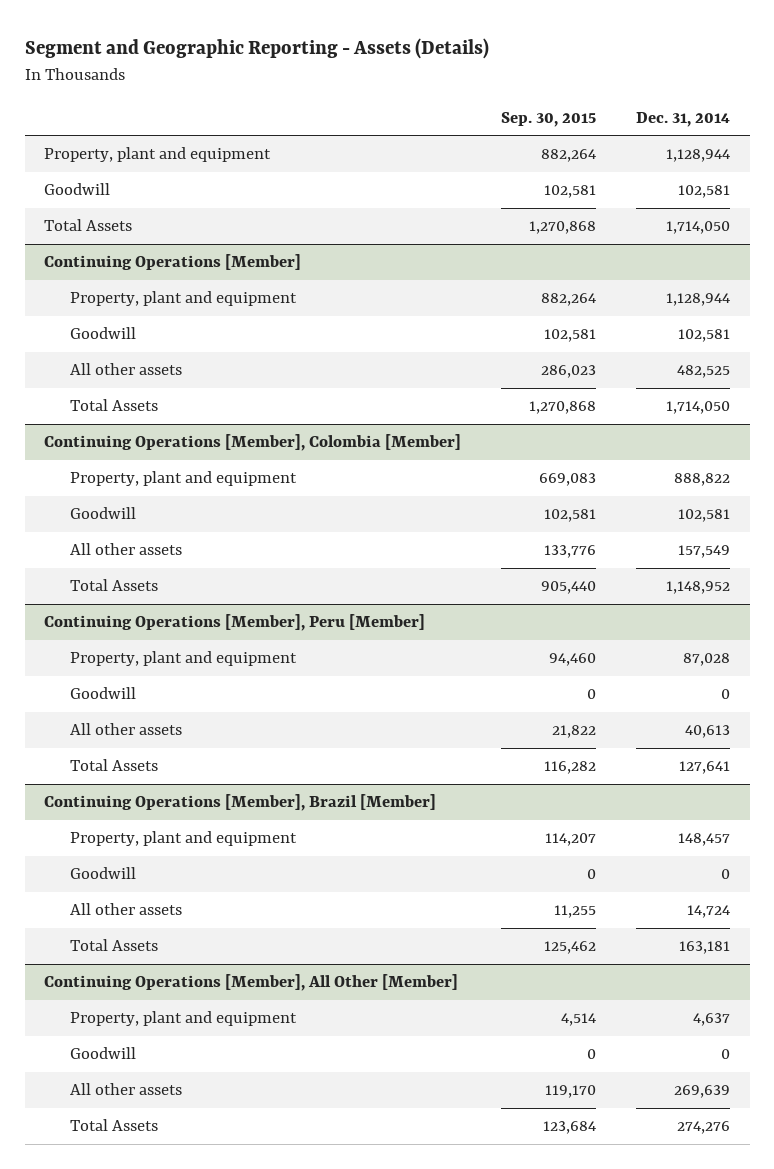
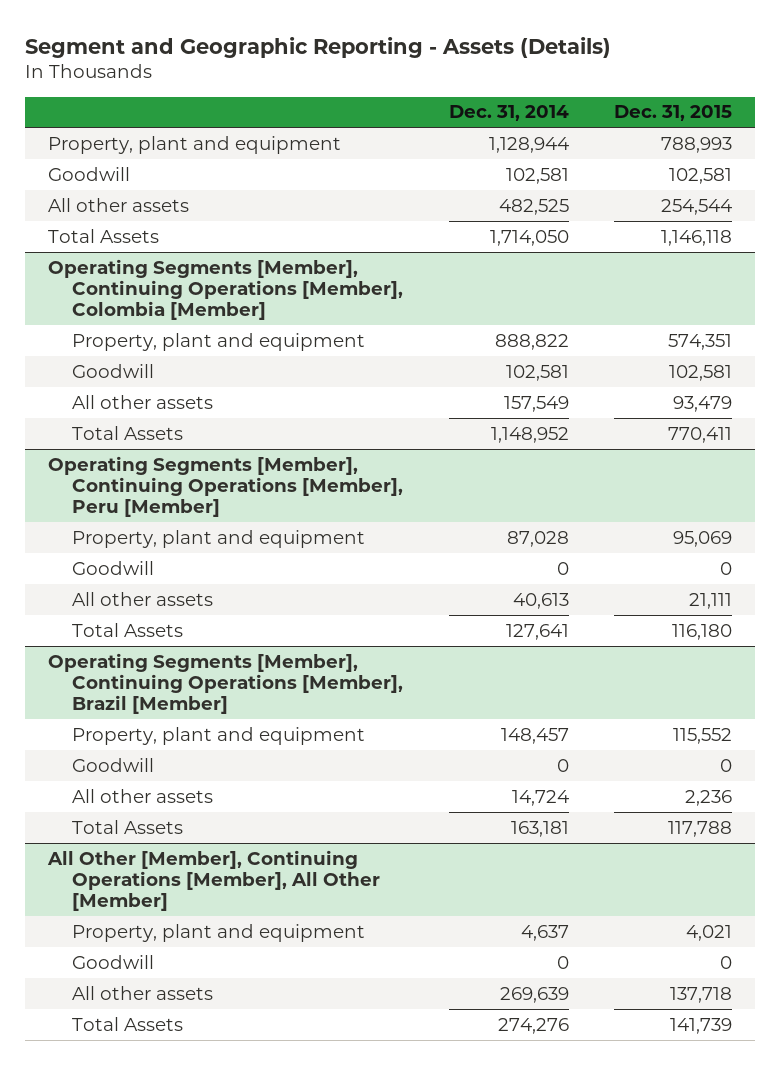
- | Sep. 30, 2015 | Dec. 31, 2014
+ | Dec. 31, 2014 | Dec. 31, 2015
- Total Assets | 1,270,868 | 1,714,050
- Continuing Operations [Member]
- Property, plant and equipment | 882,264 | 1,128,944
- Goodwill | 102,581 | 102,581
- Continuing Operations [Member], Colombia [Member]
+ Operating Segments [Member], Continuing Operations [Member], Colombia [Member]
- Continuing Operations [Member], Peru [Member]
+ Operating Segments [Member], Continuing Operations [Member], Peru [Member]
- Continuing Operations [Member], Brazil [Member]
+ Operating Segments [Member], Continuing Operations [Member], Brazil [Member]
- Continuing Operations [Member], All Other [Member]
+ All Other [Member], Continuing Operations [Member], All Other [Member]

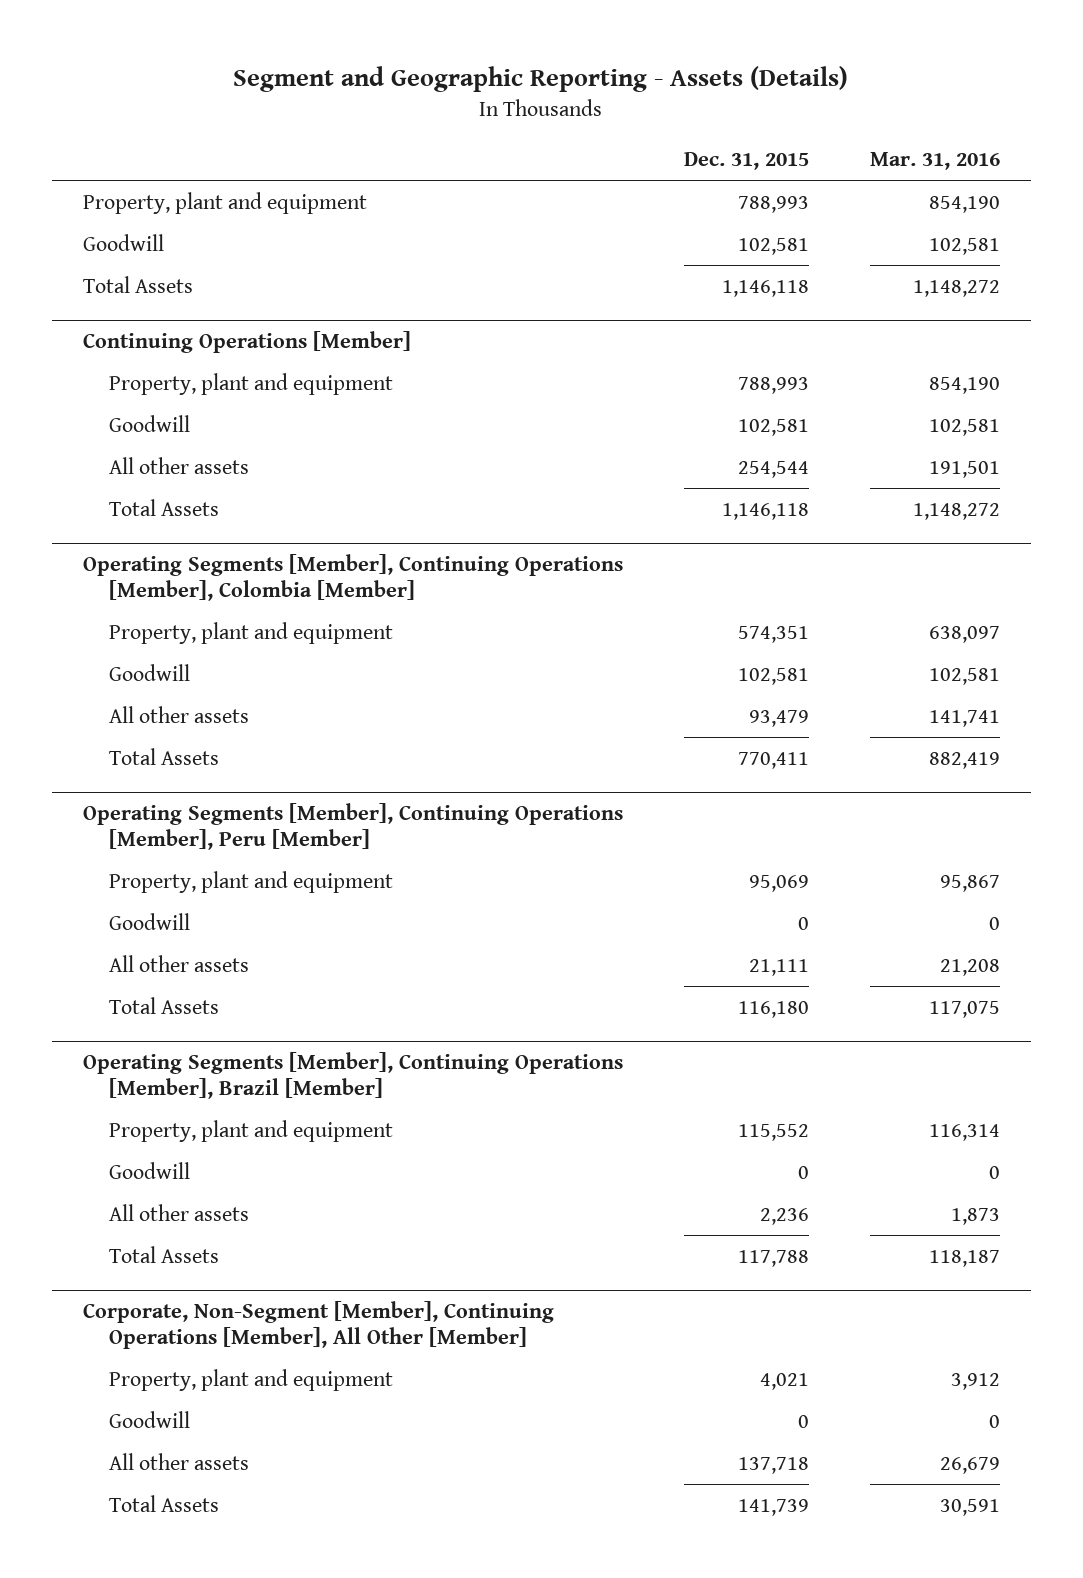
- | Dec. 31, 2014 | Dec. 31, 2015
+ | Dec. 31, 2015 | Mar. 31, 2016
+ Total Assets | 1,146,118 | 1,148,272
+ Continuing Operations [Member]
+ Property, plant and equipment | 788,993 | 854,190
+ Goodwill | 102,581 | 102,581
- All Other [Member], Continuing Operations [Member], All Other [Member]
+ Corporate, Non-Segment [Member], Continuing Operations [Member], All Other [Member]

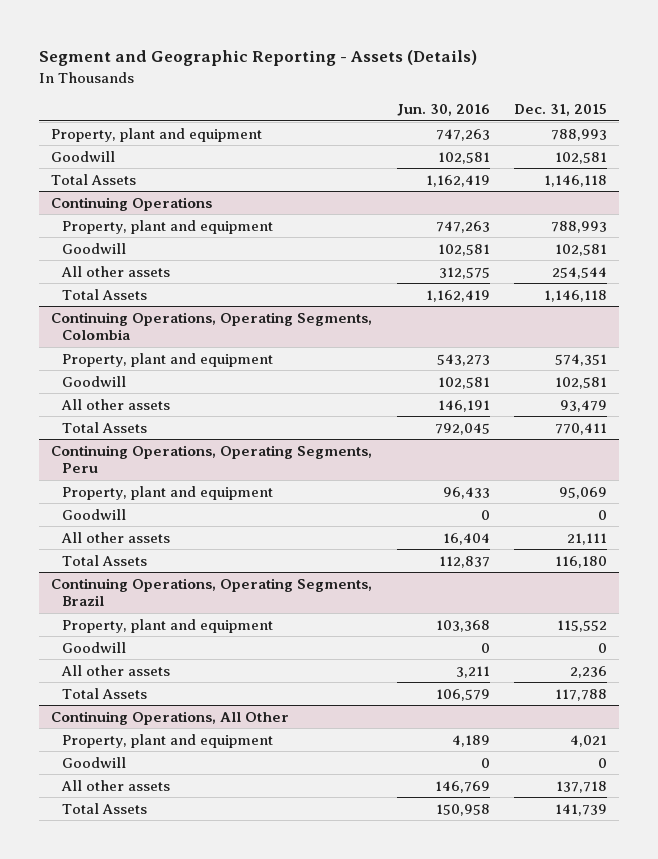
- | Dec. 31, 2015 | Mar. 31, 2016
+ | Jun. 30, 2016 | Dec. 31, 2015
- Continuing Operations [Member]
+ Continuing Operations
- Operating Segments [Member], Continuing Operations [Member], Colombia [Member]
+ Continuing Operations, Operating Segments, Colombia
- Operating Segments [Member], Continuing Operations [Member], Peru [Member]
+ Continuing Operations, Operating Segments, Peru
- Operating Segments [Member], Continuing Operations [Member], Brazil [Member]
+ Continuing Operations, Operating Segments, Brazil
- Corporate, Non-Segment [Member], Continuing Operations [Member], All Other [Member]
+ Continuing Operations, All Other

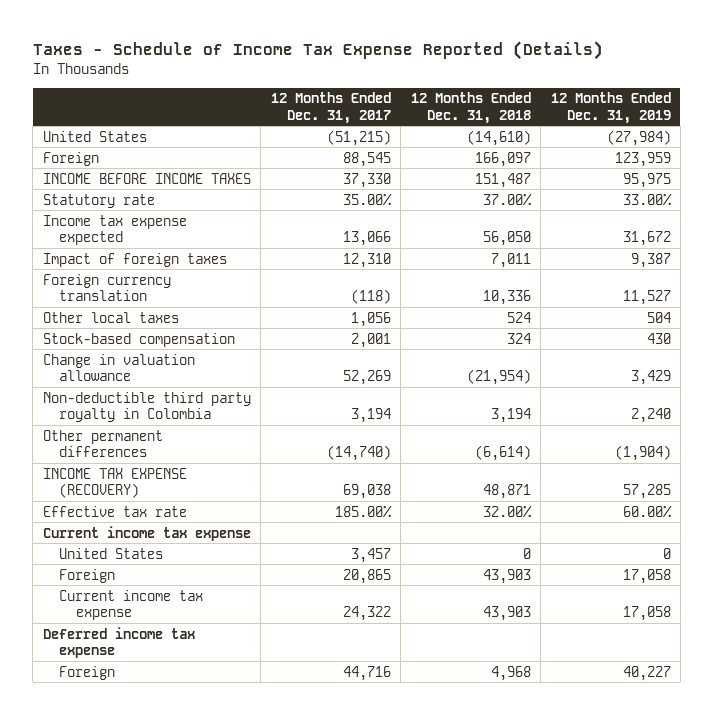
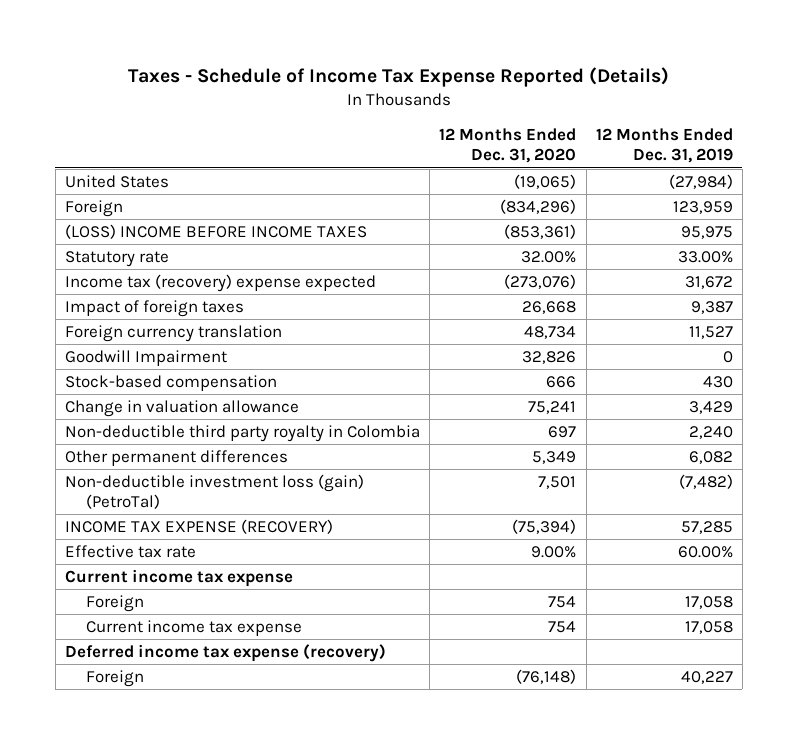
- | 12 Months Ended Dec. 31, 2017 | 12 Months Ended Dec. 31, 2018 | 12 Months Ended Dec. 31, 2019
+ | 12 Months Ended Dec. 31, 2020 | 12 Months Ended Dec. 31, 2019
- INCOME BEFORE INCOME TAXES | 37,330 | 151,487 | 95,975
+ (LOSS) INCOME BEFORE INCOME TAXES | (853,361) | 95,975
- Income tax expense expected | 13,066 | 56,050 | 31,672
+ Income tax (recovery) expense expected | (273,076) | 31,672
- Other local taxes | 1,056 | 524 | 504
+ Goodwill Impairment | 32,826 | 0
- Other permanent differences | (14,740) | (6,614) | (1,904)
+ Other permanent differences | 5,349 | 6,082
+ Non-deductible investment loss (gain) (PetroTal) | 7,501 | (7,482)
- United States | 3,457 | 0 | 0
- Deferred income tax expense
+ Deferred income tax expense (recovery)

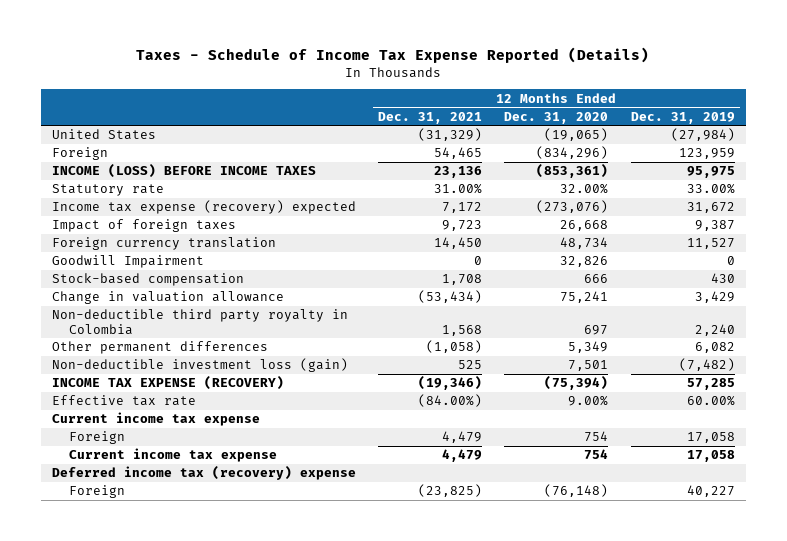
- | 12 Months Ended Dec. 31, 2020 | 12 Months Ended Dec. 31, 2019
+ | 12 Months Ended Dec. 31, 2021 | 12 Months Ended Dec. 31, 2020 | 12 Months Ended Dec. 31, 2019
- (LOSS) INCOME BEFORE INCOME TAXES | (853,361) | 95,975
+ INCOME (LOSS) BEFORE INCOME TAXES | 23,136 | (853,361) | 95,975
- Income tax (recovery) expense expected | (273,076) | 31,672
+ Income tax expense (recovery) expected | 7,172 | (273,076) | 31,672
- Non-deductible investment loss (gain) (PetroTal) | 7,501 | (7,482)
+ Non-deductible investment loss (gain) | 525 | 7,501 | (7,482)
- Deferred income tax expense (recovery)
+ Deferred income tax (recovery) expense

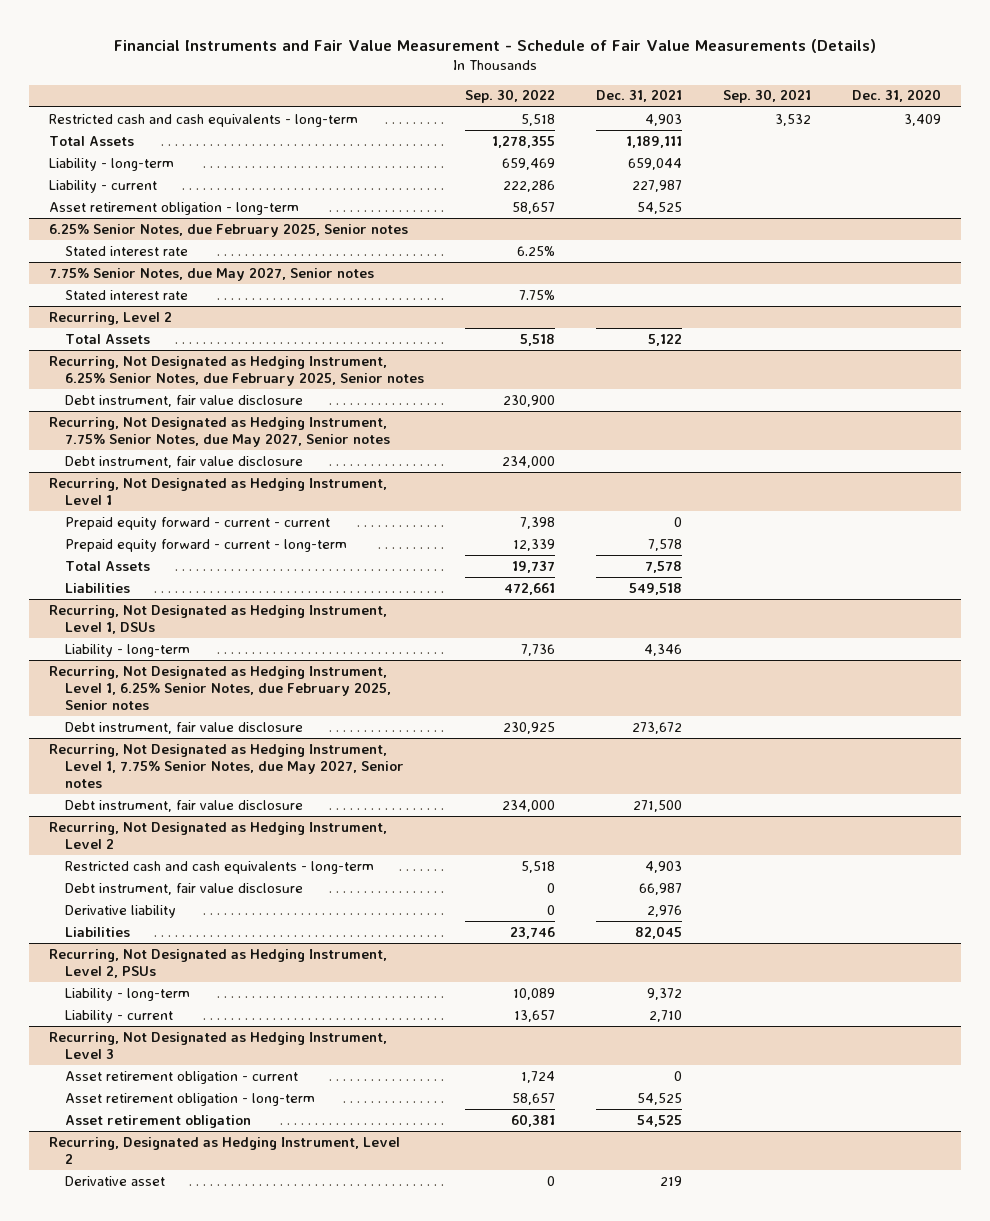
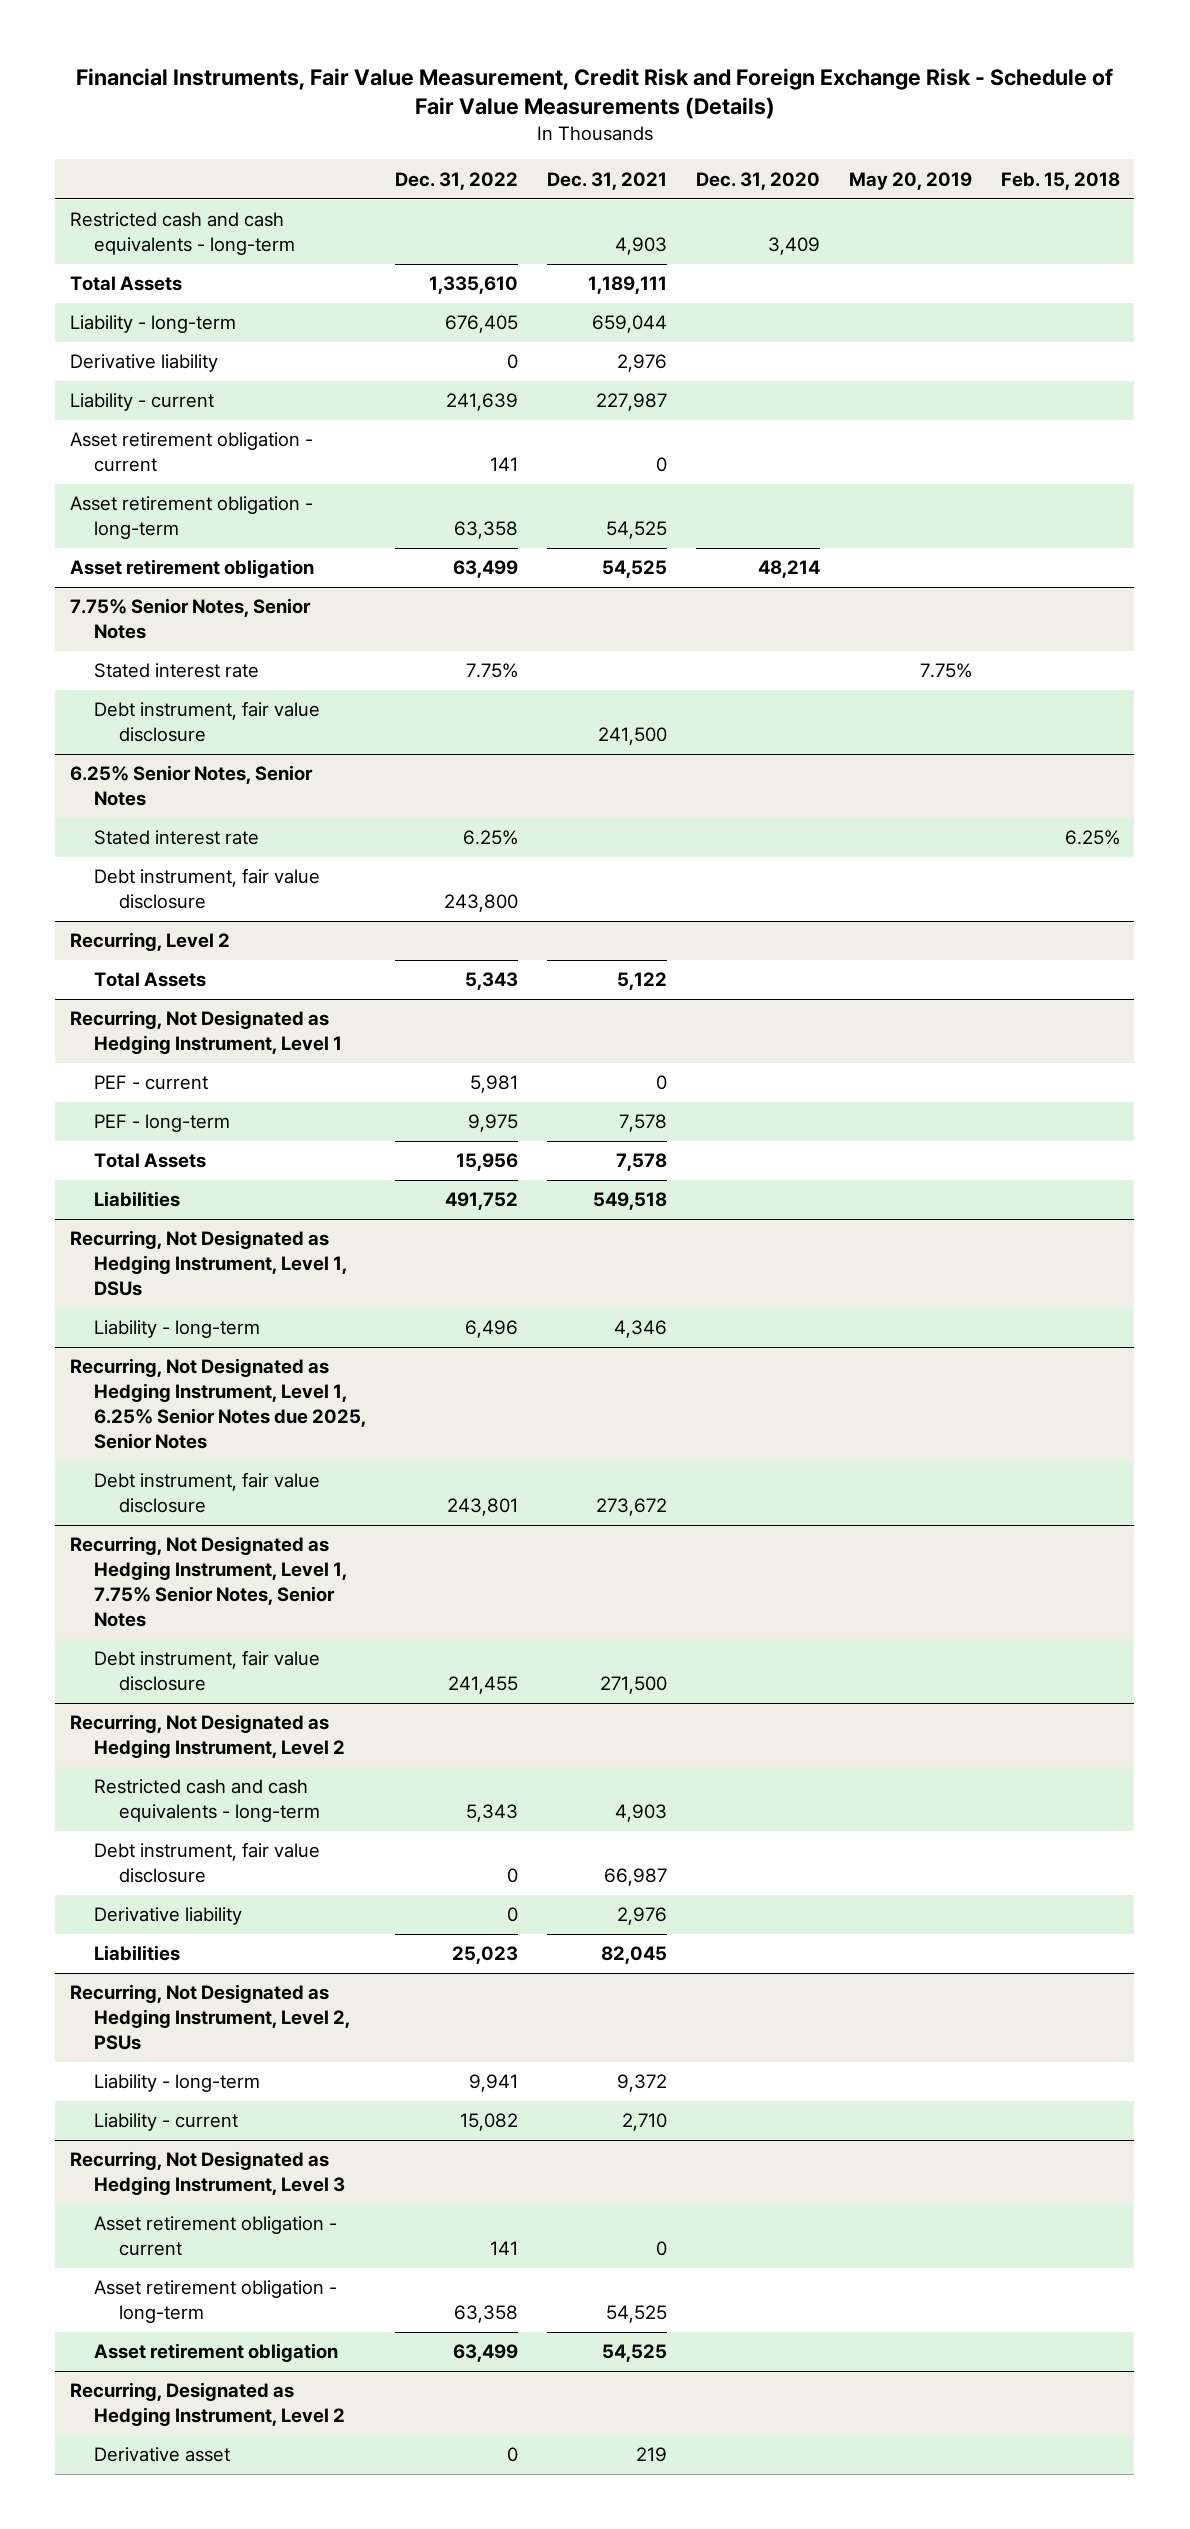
- Financial Instruments and Fair Value Measurement - Schedule of Fair Value Measurements (Details)
+ Financial Instruments, Fair Value Measurement, Credit Risk and Foreign Exchange Risk - Schedule of Fair Value Measurements (Details)
- | Sep. 30, 2022 | Dec. 31, 2021 | Sep. 30, 2021 | Dec. 31, 2020
+ | Dec. 31, 2022 | Dec. 31, 2021 | Dec. 31, 2020 | May 20, 2019 | Feb. 15, 2018
+ Derivative liability | 0 | 2,976 | | |
+ Asset retirement obligation - current | 141 | 0 | | |
- 6.25% Senior Notes, due February 2025, Senior notes
+ Asset retirement obligation | 63,499 | 54,525 | 48,214 | |
+ 7.75% Senior Notes, Senior Notes
- 7.75% Senior Notes, due May 2027, Senior notes
+ Debt instrument, fair value disclosure | | 241,500 | | |
+ 6.25% Senior Notes, Senior Notes
+ Debt instrument, fair value disclosure | 243,800 | | | |
- Recurring, Not Designated as Hedging Instrument, 6.25% Senior Notes, due February 2025, Senior notes
- Debt instrument, fair value disclosure | 230,900 | | |
- Recurring, Not Designated as Hedging Instrument, 7.75% Senior Notes, due May 2027, Senior notes
- Debt instrument, fair value disclosure | 234,000 | | |
@ Recurring, Not Designated as Hedging Instrument, Level 1
- Prepaid equity forward - current - current | 7,398 | 0 | |
- Prepaid equity forward - current - long-term | 12,339 | 7,578 | |
+ PEF - current | 5,981 | 0 | | |
+ PEF - long-term | 9,975 | 7,578 | | |
- Recurring, Not Designated as Hedging Instrument, Level 1, 6.25% Senior Notes, due February 2025, Senior notes
+ Recurring, Not Designated as Hedging Instrument, Level 1, 6.25% Senior Notes due 2025, Senior Notes
- Recurring, Not Designated as Hedging Instrument, Level 1, 7.75% Senior Notes, due May 2027, Senior notes
+ Recurring, Not Designated as Hedging Instrument, Level 1, 7.75% Senior Notes, Senior Notes

